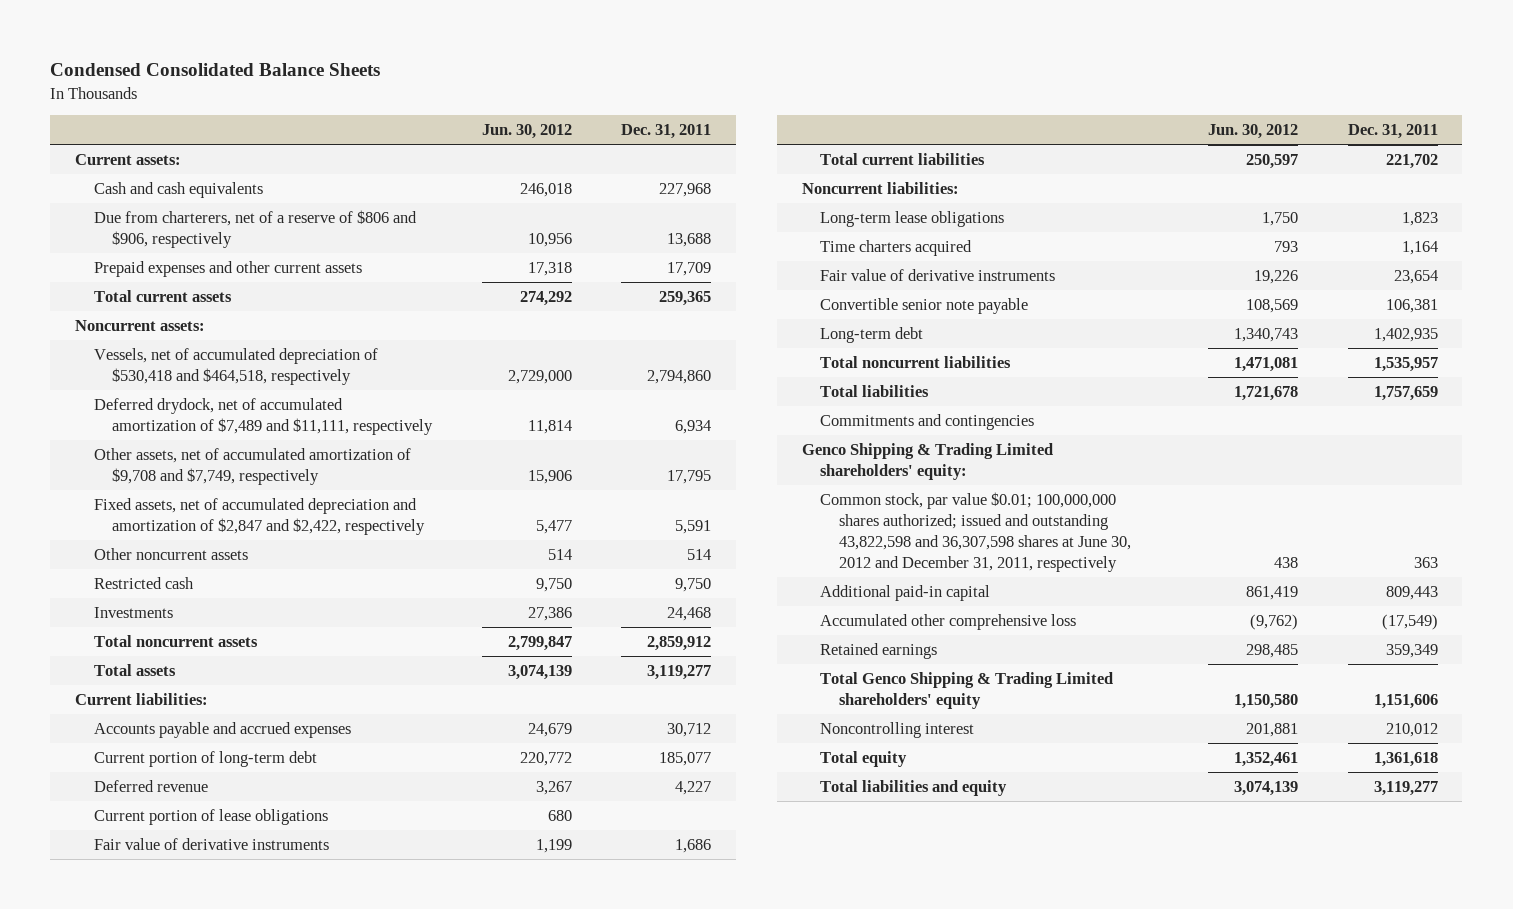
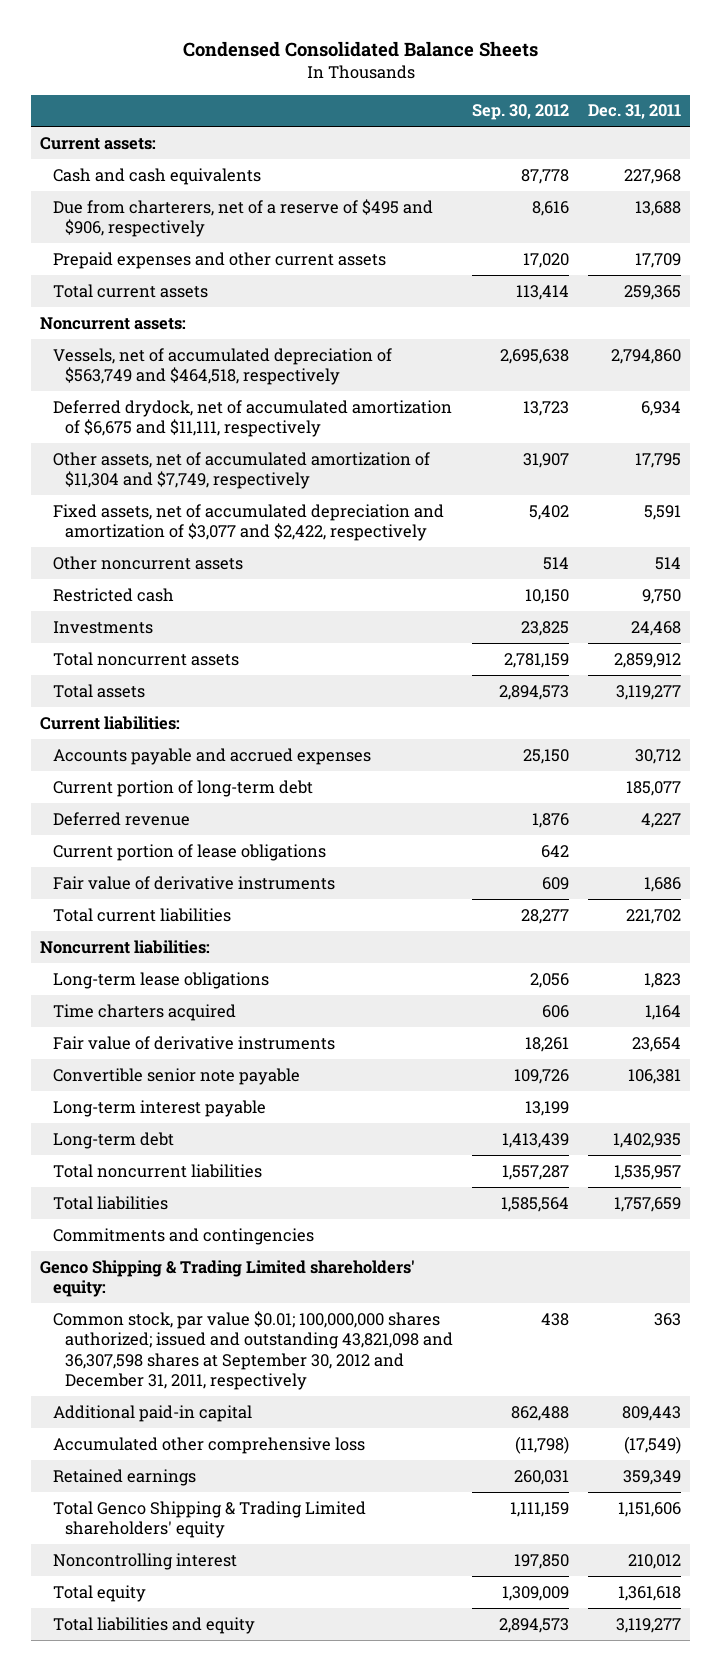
- | Jun. 30, 2012 | Dec. 31, 2011
+ | Sep. 30, 2012 | Dec. 31, 2011
- Due from charterers, net of a reserve of $806 and $906, respectively | 10,956 | 13,688
+ Due from charterers, net of a reserve of $495 and $906, respectively | 8,616 | 13,688
- Vessels, net of accumulated depreciation of $530,418 and $464,518, respectively | 2,729,000 | 2,794,860
- Deferred drydock, net of accumulated amortization of $7,489 and $11,111, respectively | 11,814 | 6,934
- Other assets, net of accumulated amortization of $9,708 and $7,749, respectively | 15,906 | 17,795
- Fixed assets, net of accumulated depreciation and amortization of $2,847 and $2,422, respectively | 5,477 | 5,591
+ Vessels, net of accumulated depreciation of $563,749 and $464,518, respectively | 2,695,638 | 2,794,860
+ Deferred drydock, net of accumulated amortization of $6,675 and $11,111, respectively | 13,723 | 6,934
+ Other assets, net of accumulated amortization of $11,304 and $7,749, respectively | 31,907 | 17,795
+ Fixed assets, net of accumulated depreciation and amortization of $3,077 and $2,422, respectively | 5,402 | 5,591
+ Long-term interest payable | 13,199 |
- Common stock, par value $0.01; 100,000,000 shares authorized; issued and outstanding 43,822,598 and 36,307,598 shares at June 30, 2012 and December 31, 2011, respectively | 438 | 363
+ Common stock, par value $0.01; 100,000,000 shares authorized; issued and outstanding 43,821,098 and 36,307,598 shares at September 30, 2012 and December 31, 2011, respectively | 438 | 363

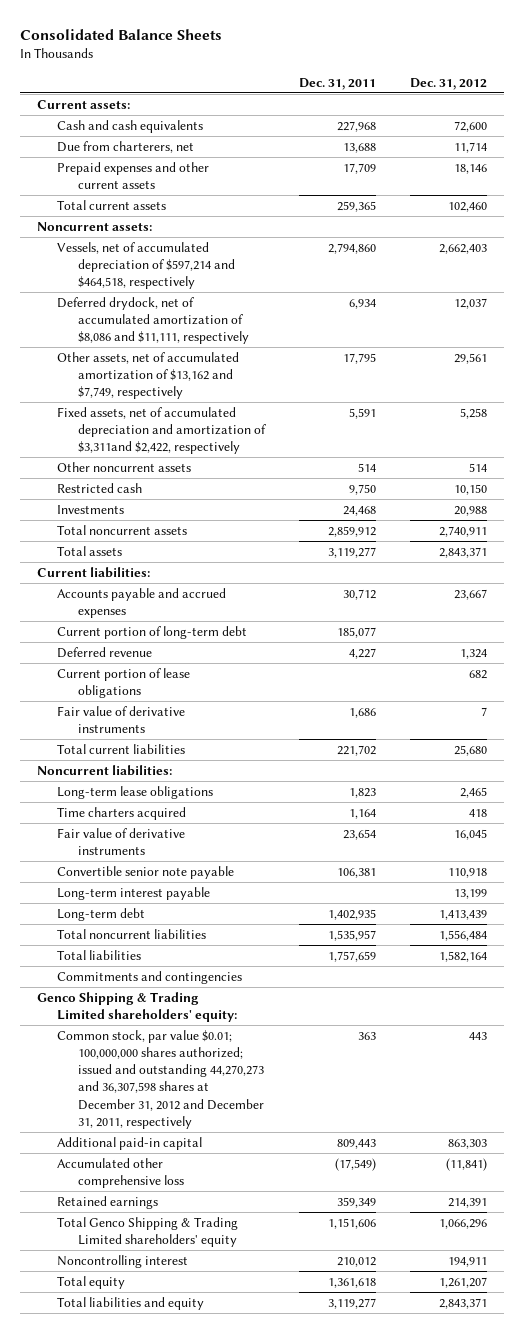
- Condensed Consolidated Balance Sheets
+ Consolidated Balance Sheets
- | Sep. 30, 2012 | Dec. 31, 2011
+ | Dec. 31, 2011 | Dec. 31, 2012
- Due from charterers, net of a reserve of $495 and $906, respectively | 8,616 | 13,688
+ Due from charterers, net | 13,688 | 11,714
- Vessels, net of accumulated depreciation of $563,749 and $464,518, respectively | 2,695,638 | 2,794,860
- Deferred drydock, net of accumulated amortization of $6,675 and $11,111, respectively | 13,723 | 6,934
- Other assets, net of accumulated amortization of $11,304 and $7,749, respectively | 31,907 | 17,795
- Fixed assets, net of accumulated depreciation and amortization of $3,077 and $2,422, respectively | 5,402 | 5,591
+ Vessels, net of accumulated depreciation of $597,214 and $464,518, respectively | 2,794,860 | 2,662,403
+ Deferred drydock, net of accumulated amortization of $8,086 and $11,111, respectively | 6,934 | 12,037
+ Other assets, net of accumulated amortization of $13,162 and $7,749, respectively | 17,795 | 29,561
+ Fixed assets, net of accumulated depreciation and amortization of $3,311and $2,422, respectively | 5,591 | 5,258
- Common stock, par value $0.01; 100,000,000 shares authorized; issued and outstanding 43,821,098 and 36,307,598 shares at September 30, 2012 and December 31, 2011, respectively | 438 | 363
+ Common stock, par value $0.01; 100,000,000 shares authorized; issued and outstanding 44,270,273 and 36,307,598 shares at December 31, 2012 and December 31, 2011, respectively | 363 | 443

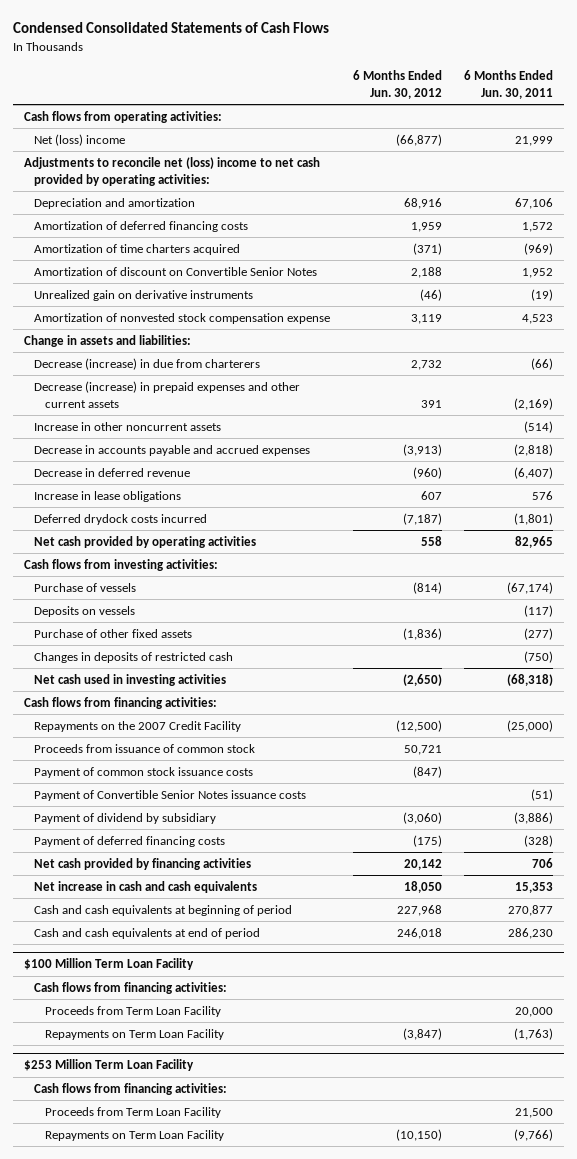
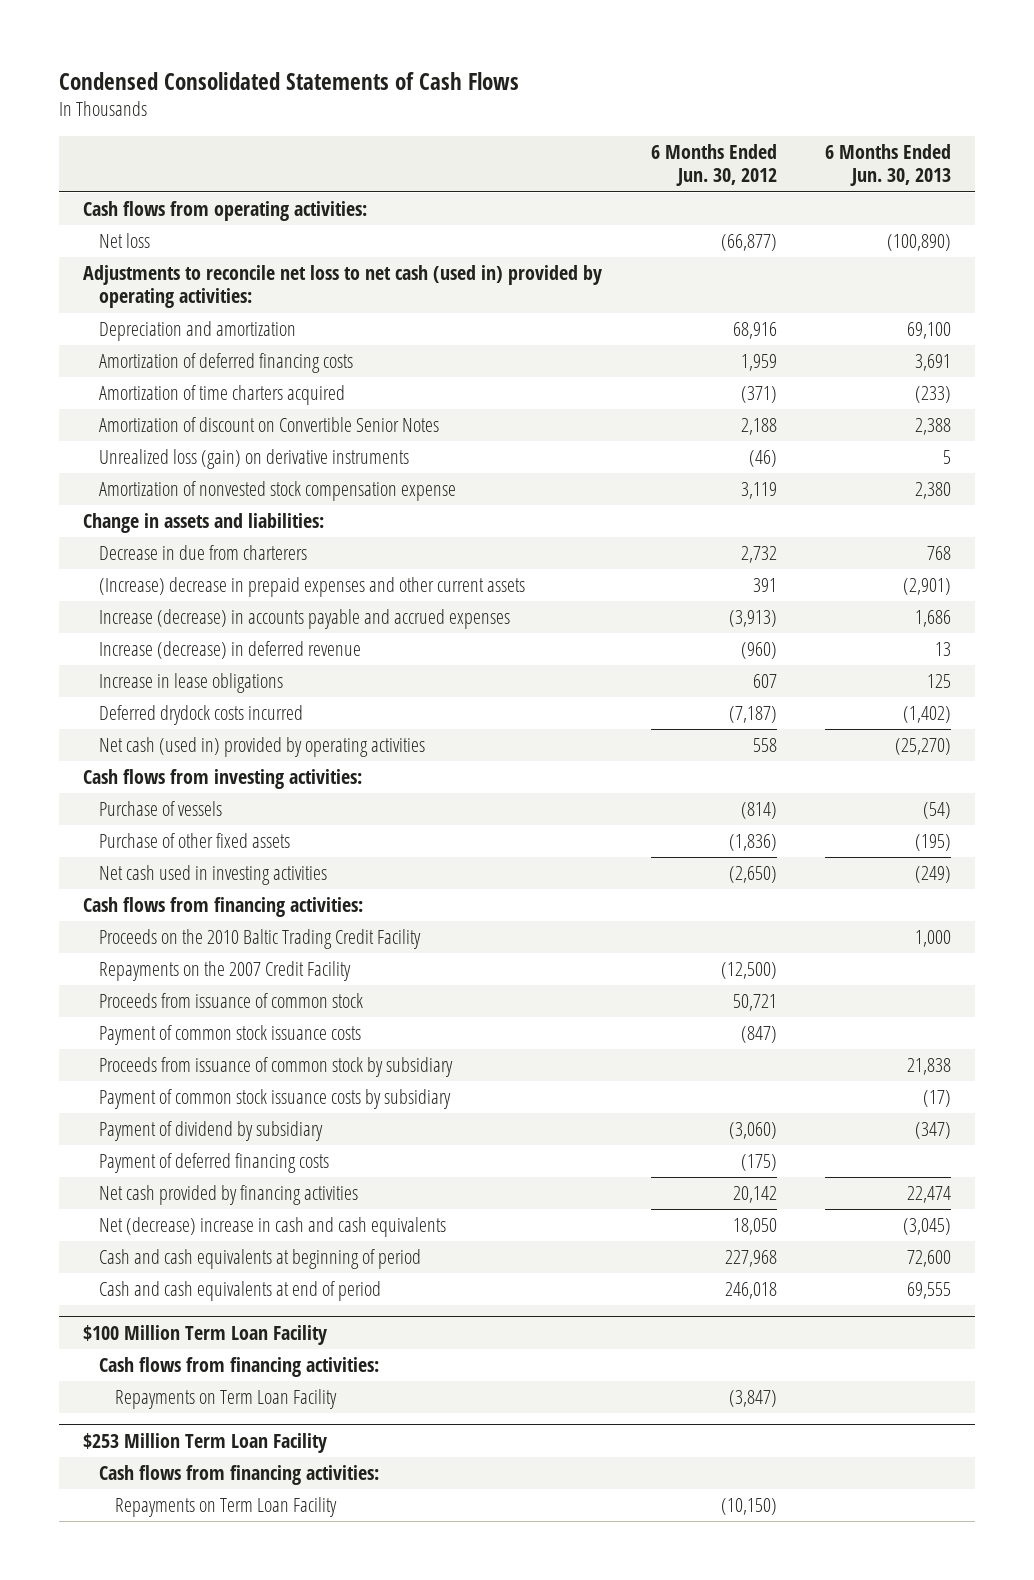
- | 6 Months Ended Jun. 30, 2012 | 6 Months Ended Jun. 30, 2011
+ | 6 Months Ended Jun. 30, 2012 | 6 Months Ended Jun. 30, 2013
- Net (loss) income | (66,877) | 21,999
- Adjustments to reconcile net (loss) income to net cash provided by operating activities:
+ Net loss | (66,877) | (100,890)
+ Adjustments to reconcile net loss to net cash (used in) provided by operating activities:
- Unrealized gain on derivative instruments | (46) | (19)
+ Unrealized loss (gain) on derivative instruments | (46) | 5
- Decrease (increase) in due from charterers | 2,732 | (66)
- Decrease (increase) in prepaid expenses and other current assets | 391 | (2,169)
- Increase in other noncurrent assets | | (514)
- Decrease in accounts payable and accrued expenses | (3,913) | (2,818)
- Decrease in deferred revenue | (960) | (6,407)
+ Decrease in due from charterers | 2,732 | 768
+ (Increase) decrease in prepaid expenses and other current assets | 391 | (2,901)
+ Increase (decrease) in accounts payable and accrued expenses | (3,913) | 1,686
+ Increase (decrease) in deferred revenue | (960) | 13
- Net cash provided by operating activities | 558 | 82,965
+ Net cash (used in) provided by operating activities | 558 | (25,270)
- Deposits on vessels | | (117)
- Changes in deposits of restricted cash | | (750)
+ Proceeds on the 2010 Baltic Trading Credit Facility | | 1,000
- Payment of Convertible Senior Notes issuance costs | | (51)
+ Proceeds from issuance of common stock by subsidiary | | 21,838
+ Payment of common stock issuance costs by subsidiary | | (17)
- Net increase in cash and cash equivalents | 18,050 | 15,353
+ Net (decrease) increase in cash and cash equivalents | 18,050 | (3,045)
@ $100 Million Term Loan Facility
- Proceeds from Term Loan Facility | | 20,000
@ $253 Million Term Loan Facility
- Proceeds from Term Loan Facility | | 21,500

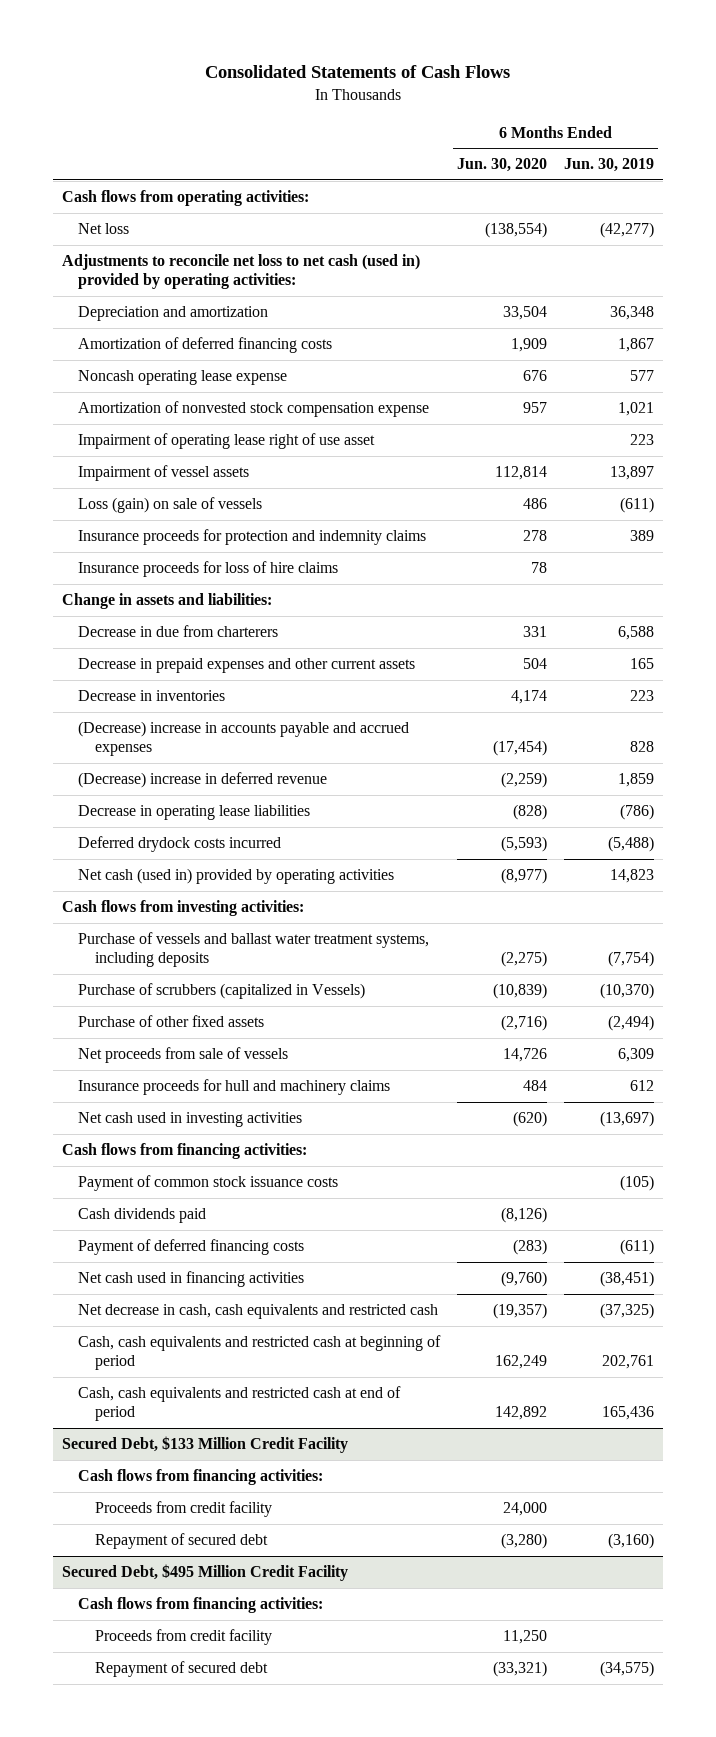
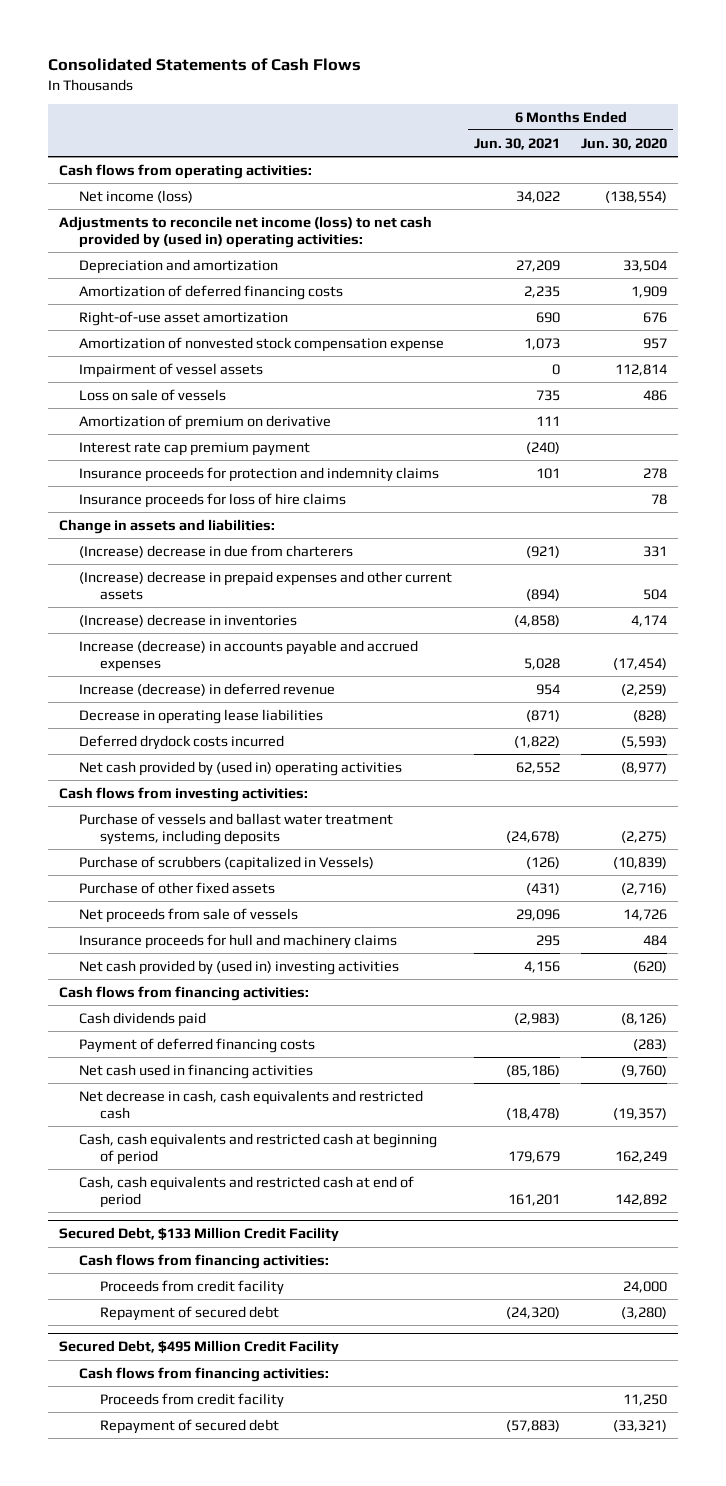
- | 6 Months Ended Jun. 30, 2020 | 6 Months Ended Jun. 30, 2019
+ | 6 Months Ended Jun. 30, 2021 | 6 Months Ended Jun. 30, 2020
- Net loss | (138,554) | (42,277)
- Adjustments to reconcile net loss to net cash (used in) provided by operating activities:
+ Net income (loss) | 34,022 | (138,554)
+ Adjustments to reconcile net income (loss) to net cash provided by (used in) operating activities:
- Noncash operating lease expense | 676 | 577
+ Right-of-use asset amortization | 690 | 676
- Impairment of operating lease right of use asset | | 223
- Loss (gain) on sale of vessels | 486 | (611)
+ Loss on sale of vessels | 735 | 486
+ Amortization of premium on derivative | 111 |
+ Interest rate cap premium payment | (240) |
- Decrease in due from charterers | 331 | 6,588
- Decrease in prepaid expenses and other current assets | 504 | 165
- Decrease in inventories | 4,174 | 223
- (Decrease) increase in accounts payable and accrued expenses | (17,454) | 828
- (Decrease) increase in deferred revenue | (2,259) | 1,859
+ (Increase) decrease in due from charterers | (921) | 331
+ (Increase) decrease in prepaid expenses and other current assets | (894) | 504
+ (Increase) decrease in inventories | (4,858) | 4,174
+ Increase (decrease) in accounts payable and accrued expenses | 5,028 | (17,454)
+ Increase (decrease) in deferred revenue | 954 | (2,259)
- Net cash (used in) provided by operating activities | (8,977) | 14,823
+ Net cash provided by (used in) operating activities | 62,552 | (8,977)
- Net cash used in investing activities | (620) | (13,697)
+ Net cash provided by (used in) investing activities | 4,156 | (620)
- Payment of common stock issuance costs | | (105)

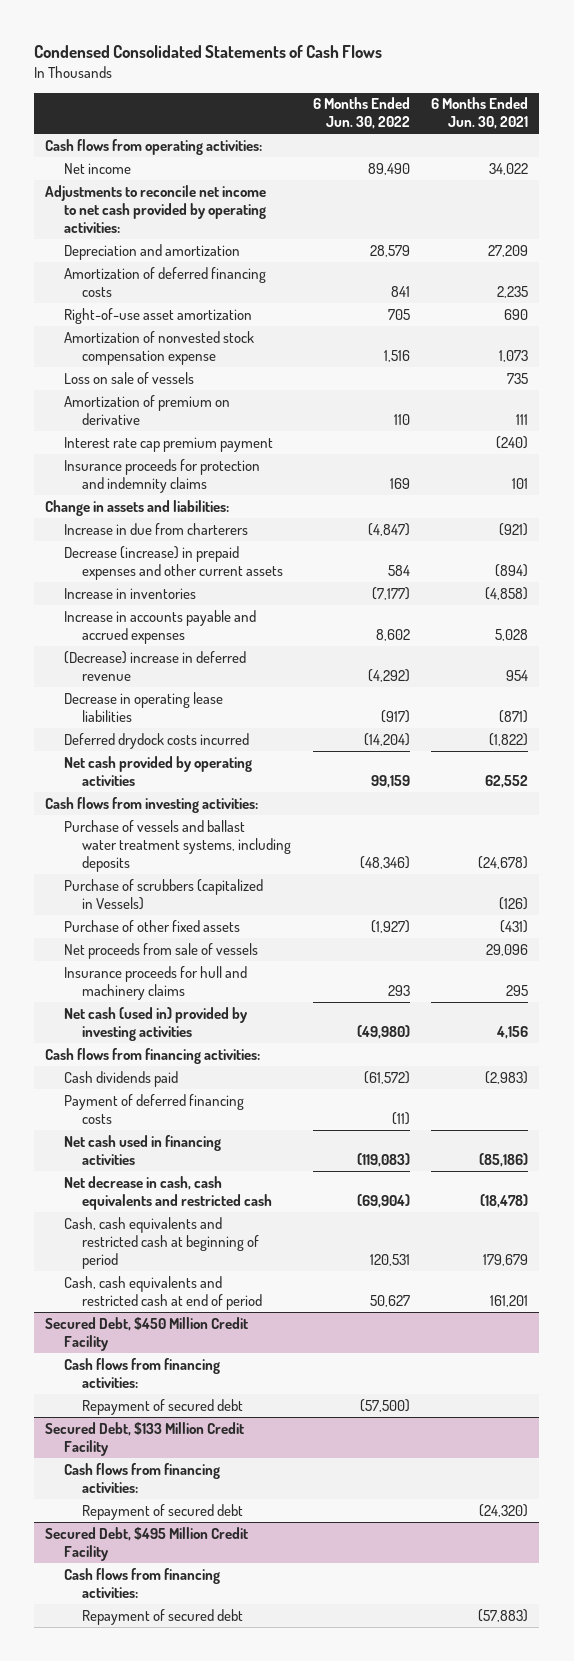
- Consolidated Statements of Cash Flows
+ Condensed Consolidated Statements of Cash Flows
- | 6 Months Ended Jun. 30, 2021 | 6 Months Ended Jun. 30, 2020
+ | 6 Months Ended Jun. 30, 2022 | 6 Months Ended Jun. 30, 2021
- Net income (loss) | 34,022 | (138,554)
- Adjustments to reconcile net income (loss) to net cash provided by (used in) operating activities:
+ Net income | 89,490 | 34,022
+ Adjustments to reconcile net income to net cash provided by operating activities:
- Impairment of vessel assets | 0 | 112,814
- Insurance proceeds for loss of hire claims | | 78
- (Increase) decrease in due from charterers | (921) | 331
- (Increase) decrease in prepaid expenses and other current assets | (894) | 504
- (Increase) decrease in inventories | (4,858) | 4,174
- Increase (decrease) in accounts payable and accrued expenses | 5,028 | (17,454)
- Increase (decrease) in deferred revenue | 954 | (2,259)
+ Increase in due from charterers | (4,847) | (921)
+ Decrease (increase) in prepaid expenses and other current assets | 584 | (894)
+ Increase in inventories | (7,177) | (4,858)
+ Increase in accounts payable and accrued expenses | 8,602 | 5,028
+ (Decrease) increase in deferred revenue | (4,292) | 954
- Net cash provided by (used in) operating activities | 62,552 | (8,977)
+ Net cash provided by operating activities | 99,159 | 62,552
- Net cash provided by (used in) investing activities | 4,156 | (620)
+ Net cash (used in) provided by investing activities | (49,980) | 4,156
+ Secured Debt, $450 Million Credit Facility
+ Cash flows from financing activities:
+ Repayment of secured debt | (57,500) |
@ Secured Debt, $133 Million Credit Facility
- Proceeds from credit facility | | 24,000
@ Secured Debt, $495 Million Credit Facility
- Proceeds from credit facility | | 11,250

